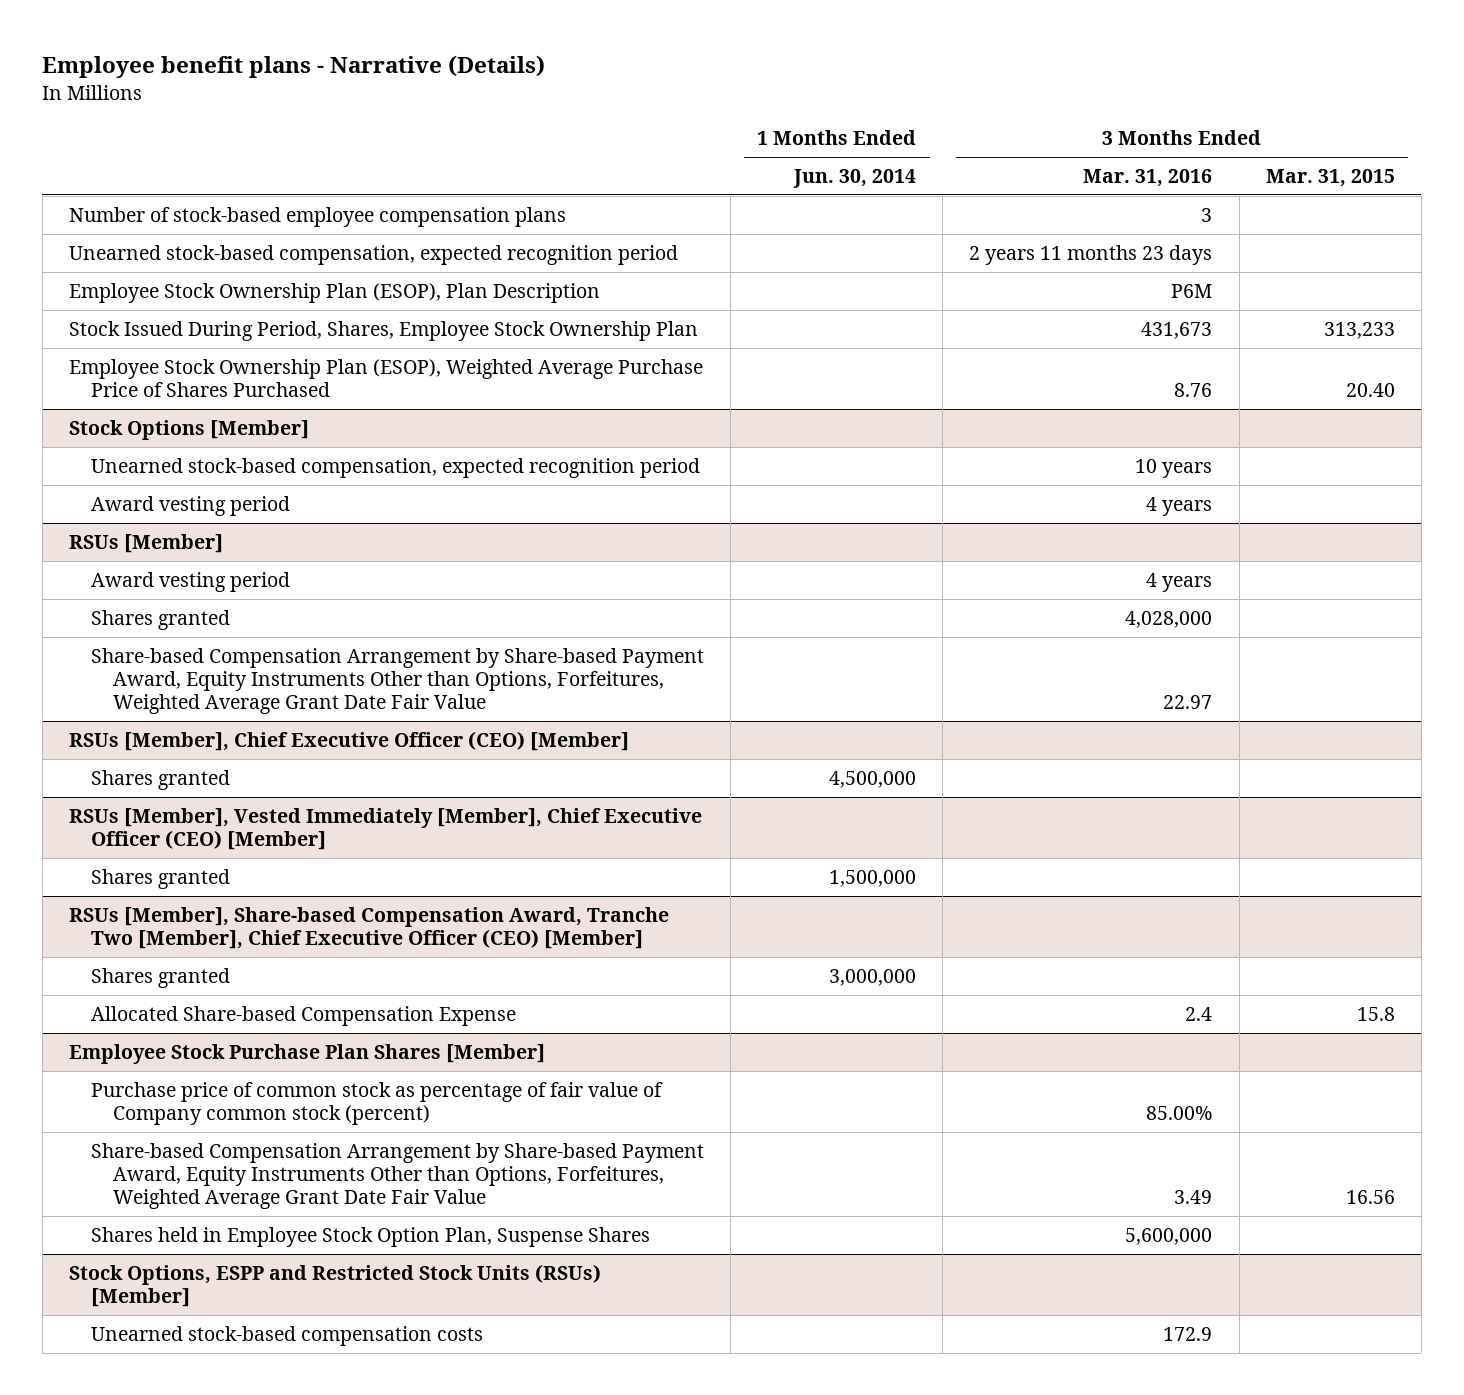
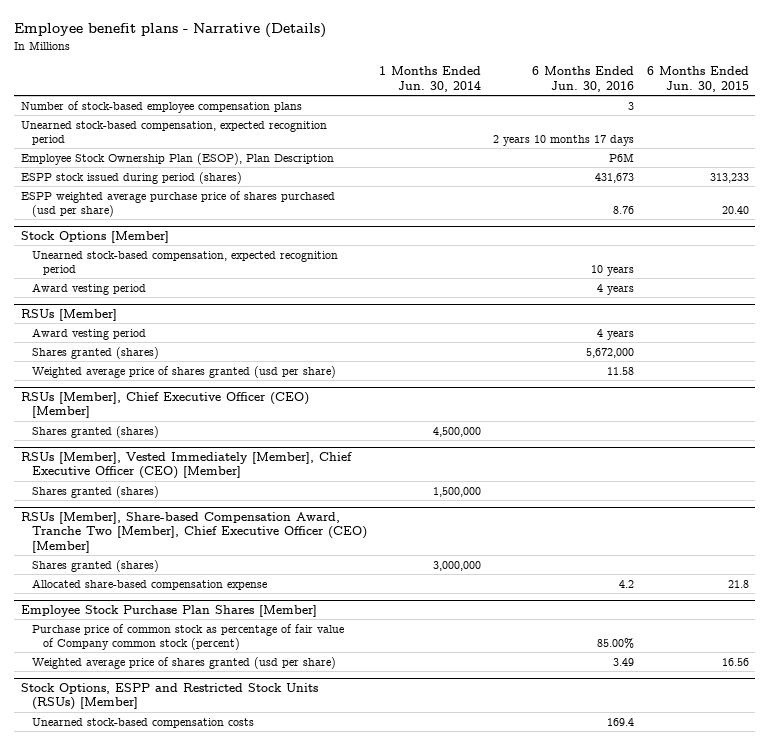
- | 1 Months Ended Jun. 30, 2014 | 3 Months Ended Mar. 31, 2016 | 3 Months Ended Mar. 31, 2015
+ | 1 Months Ended Jun. 30, 2014 | 6 Months Ended Jun. 30, 2016 | 6 Months Ended Jun. 30, 2015
- Stock Issued During Period, Shares, Employee Stock Ownership Plan | | 431,673 | 313,233
- Employee Stock Ownership Plan (ESOP), Weighted Average Purchase Price of Shares Purchased | | 8.76 | 20.40
+ ESPP stock issued during period (shares) | | 431,673 | 313,233
+ ESPP weighted average purchase price of shares purchased (usd per share) | | 8.76 | 20.40
@ RSUs [Member]
- Shares granted | | 4,028,000 |
- Share-based Compensation Arrangement by Share-based Payment Award, Equity Instruments Other than Options, Forfeitures, Weighted Average Grant Date Fair Value | | 22.97 |
+ Shares granted (shares) | | 5,672,000 |
+ Weighted average price of shares granted (usd per share) | | 11.58 |
@ RSUs [Member], Chief Executive Officer (CEO) [Member]
- Shares granted | 4,500,000 | |
+ Shares granted (shares) | 4,500,000 | |
@ RSUs [Member], Vested Immediately [Member], Chief Executive Officer (CEO) [Member]
- Shares granted | 1,500,000 | |
+ Shares granted (shares) | 1,500,000 | |
@ RSUs [Member], Share-based Compensation Award, Tranche Two [Member], Chief Executive Officer (CEO) [Member]
- Shares granted | 3,000,000 | |
- Allocated Share-based Compensation Expense | | 2.4 | 15.8
+ Shares granted (shares) | 3,000,000 | |
+ Allocated share-based compensation expense | | 4.2 | 21.8
@ Employee Stock Purchase Plan Shares [Member]
- Share-based Compensation Arrangement by Share-based Payment Award, Equity Instruments Other than Options, Forfeitures, Weighted Average Grant Date Fair Value | | 3.49 | 16.56
- Shares held in Employee Stock Option Plan, Suspense Shares | | 5,600,000 |
+ Weighted average price of shares granted (usd per share) | | 3.49 | 16.56

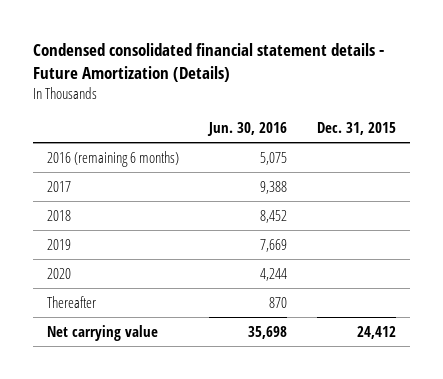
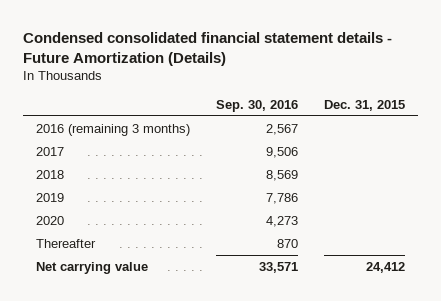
- | Jun. 30, 2016 | Dec. 31, 2015
+ | Sep. 30, 2016 | Dec. 31, 2015
- 2016 (remaining 6 months) | 5,075 |
+ 2016 (remaining 3 months) | 2,567 |

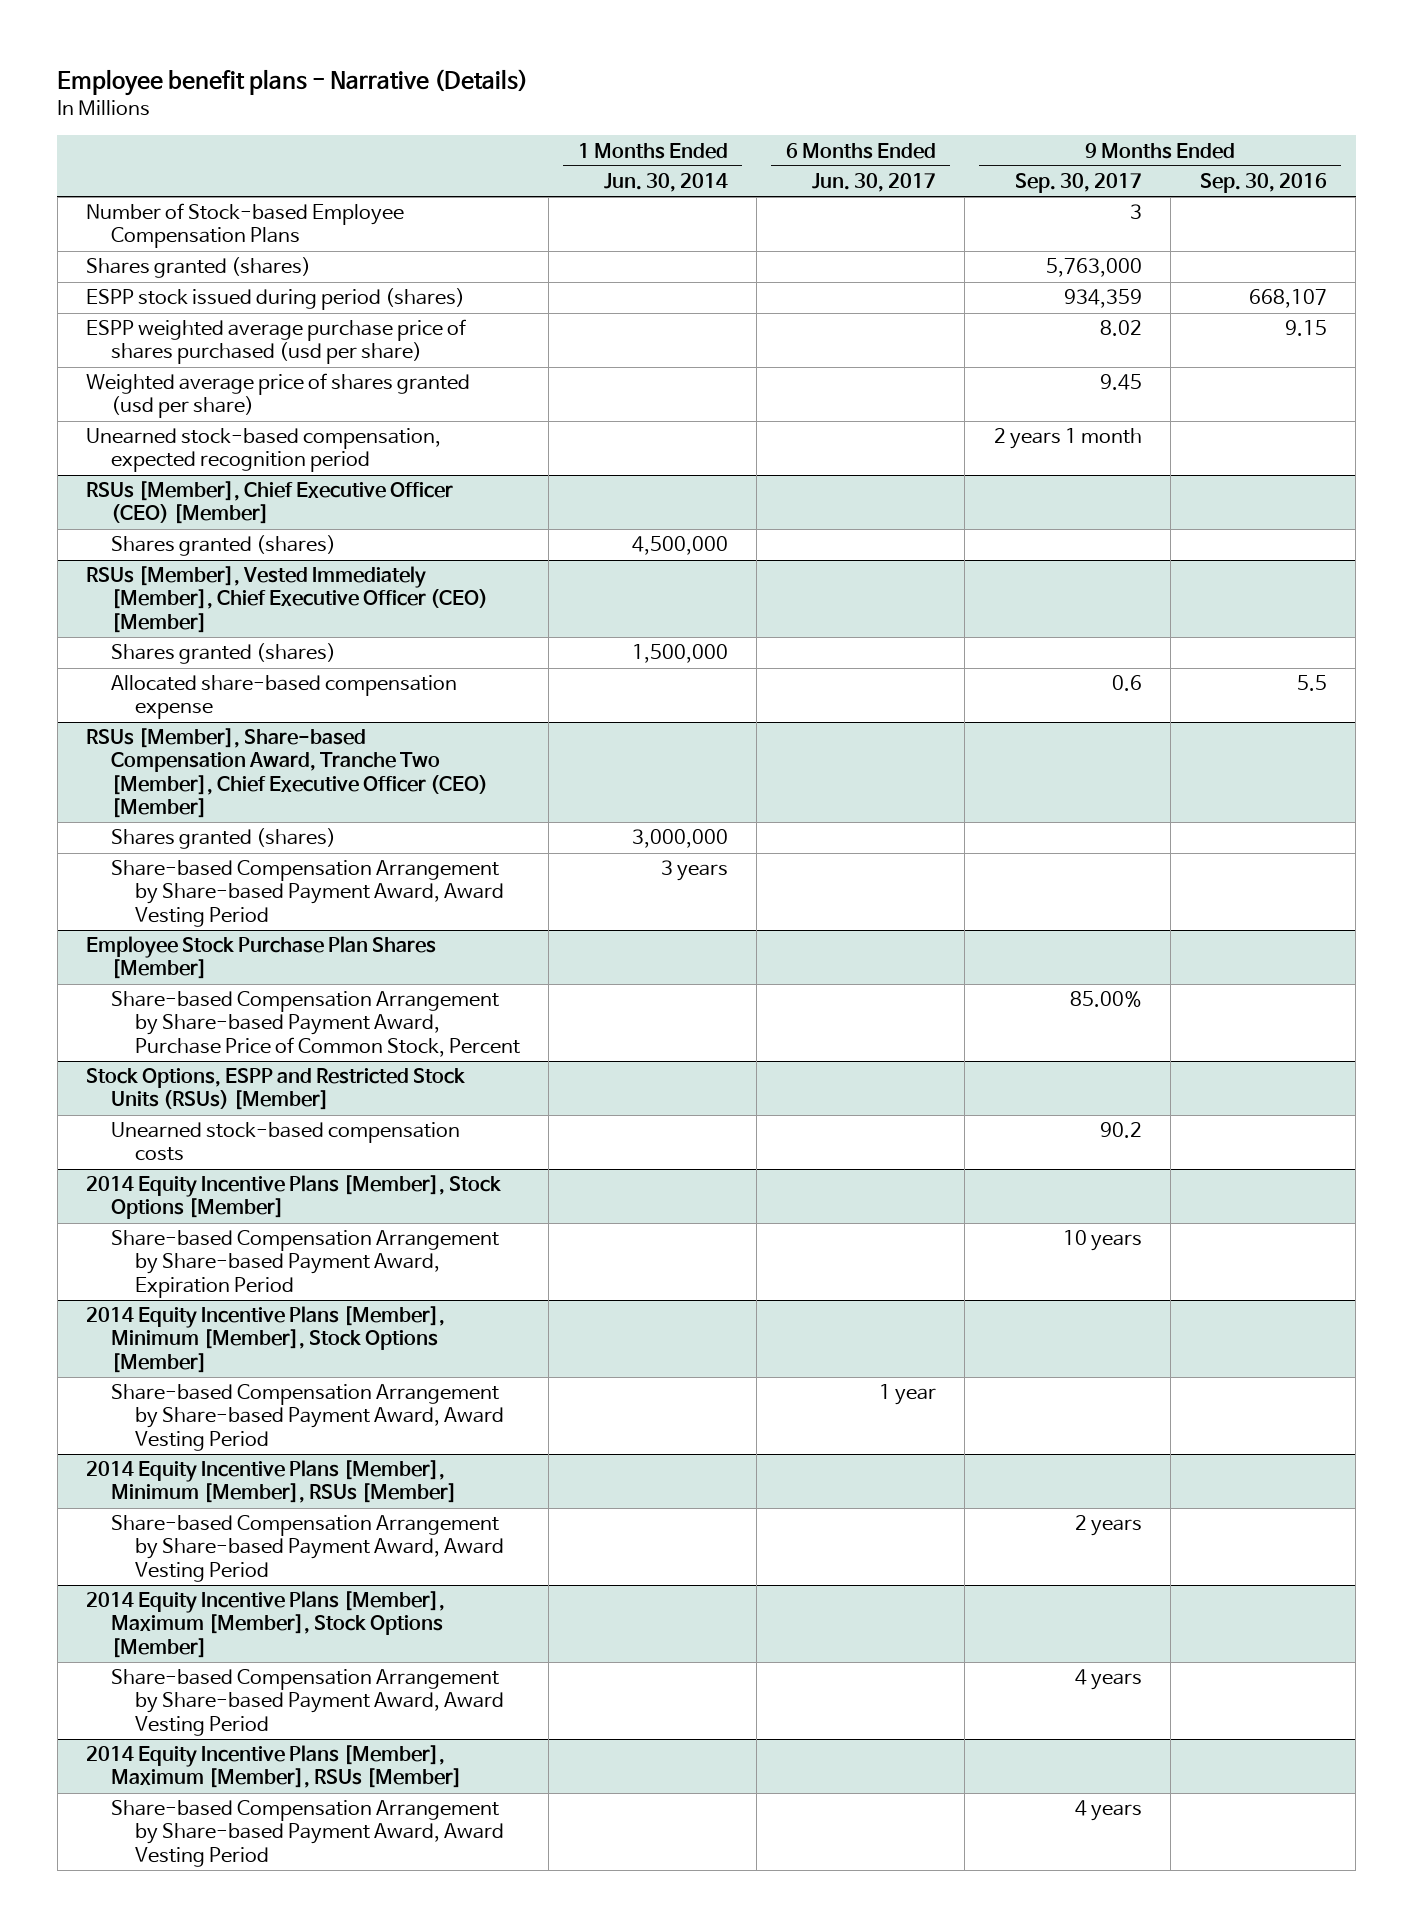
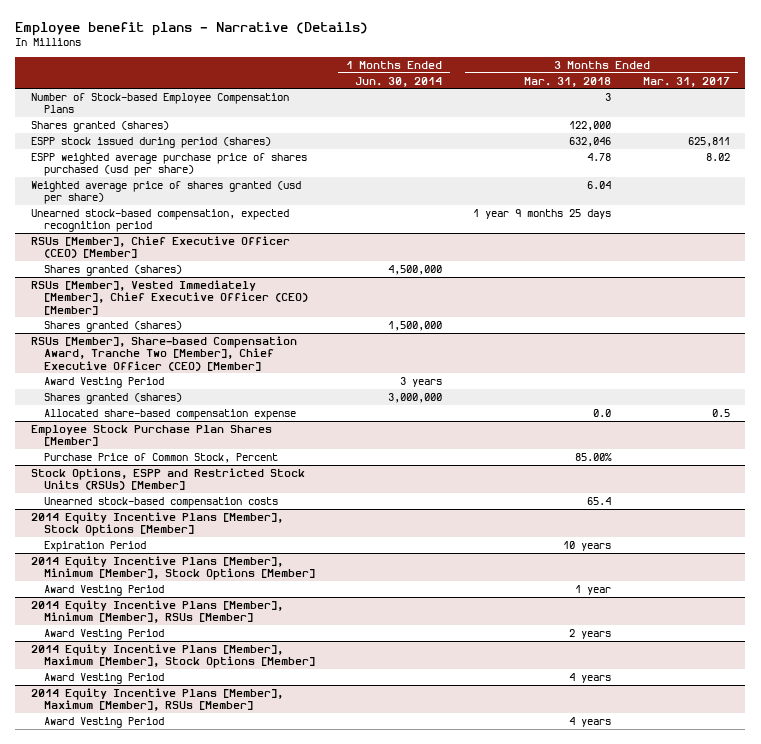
- | 1 Months Ended Jun. 30, 2014 | 6 Months Ended Jun. 30, 2017 | 9 Months Ended Sep. 30, 2017 | 9 Months Ended Sep. 30, 2016
+ | 1 Months Ended Jun. 30, 2014 | 3 Months Ended Mar. 31, 2018 | 3 Months Ended Mar. 31, 2017
@ RSUs [Member], Vested Immediately [Member], Chief Executive Officer (CEO) [Member]
- Allocated share-based compensation expense | | | 0.6 | 5.5
@ RSUs [Member], Share-based Compensation Award, Tranche Two [Member], Chief Executive Officer (CEO) [Member]
+ Award Vesting Period | 3 years | |
- Share-based Compensation Arrangement by Share-based Payment Award, Award Vesting Period | 3 years | | |
+ Allocated share-based compensation expense | | 0.0 | 0.5
@ Employee Stock Purchase Plan Shares [Member]
- Share-based Compensation Arrangement by Share-based Payment Award, Purchase Price of Common Stock, Percent | | | 85.00% |
+ Purchase Price of Common Stock, Percent | | 85.00% |
@ 2014 Equity Incentive Plans [Member], Stock Options [Member]
- Share-based Compensation Arrangement by Share-based Payment Award, Expiration Period | | | 10 years |
+ Expiration Period | | 10 years |
@ 2014 Equity Incentive Plans [Member], Minimum [Member], Stock Options [Member]
- Share-based Compensation Arrangement by Share-based Payment Award, Award Vesting Period | | 1 year | |
+ Award Vesting Period | | 1 year |
@ 2014 Equity Incentive Plans [Member], Minimum [Member], RSUs [Member]
- Share-based Compensation Arrangement by Share-based Payment Award, Award Vesting Period | | | 2 years |
+ Award Vesting Period | | 2 years |
@ 2014 Equity Incentive Plans [Member], Maximum [Member], Stock Options [Member]
- Share-based Compensation Arrangement by Share-based Payment Award, Award Vesting Period | | | 4 years |
+ Award Vesting Period | | 4 years |
@ 2014 Equity Incentive Plans [Member], Maximum [Member], RSUs [Member]
- Share-based Compensation Arrangement by Share-based Payment Award, Award Vesting Period | | | 4 years |
+ Award Vesting Period | | 4 years |

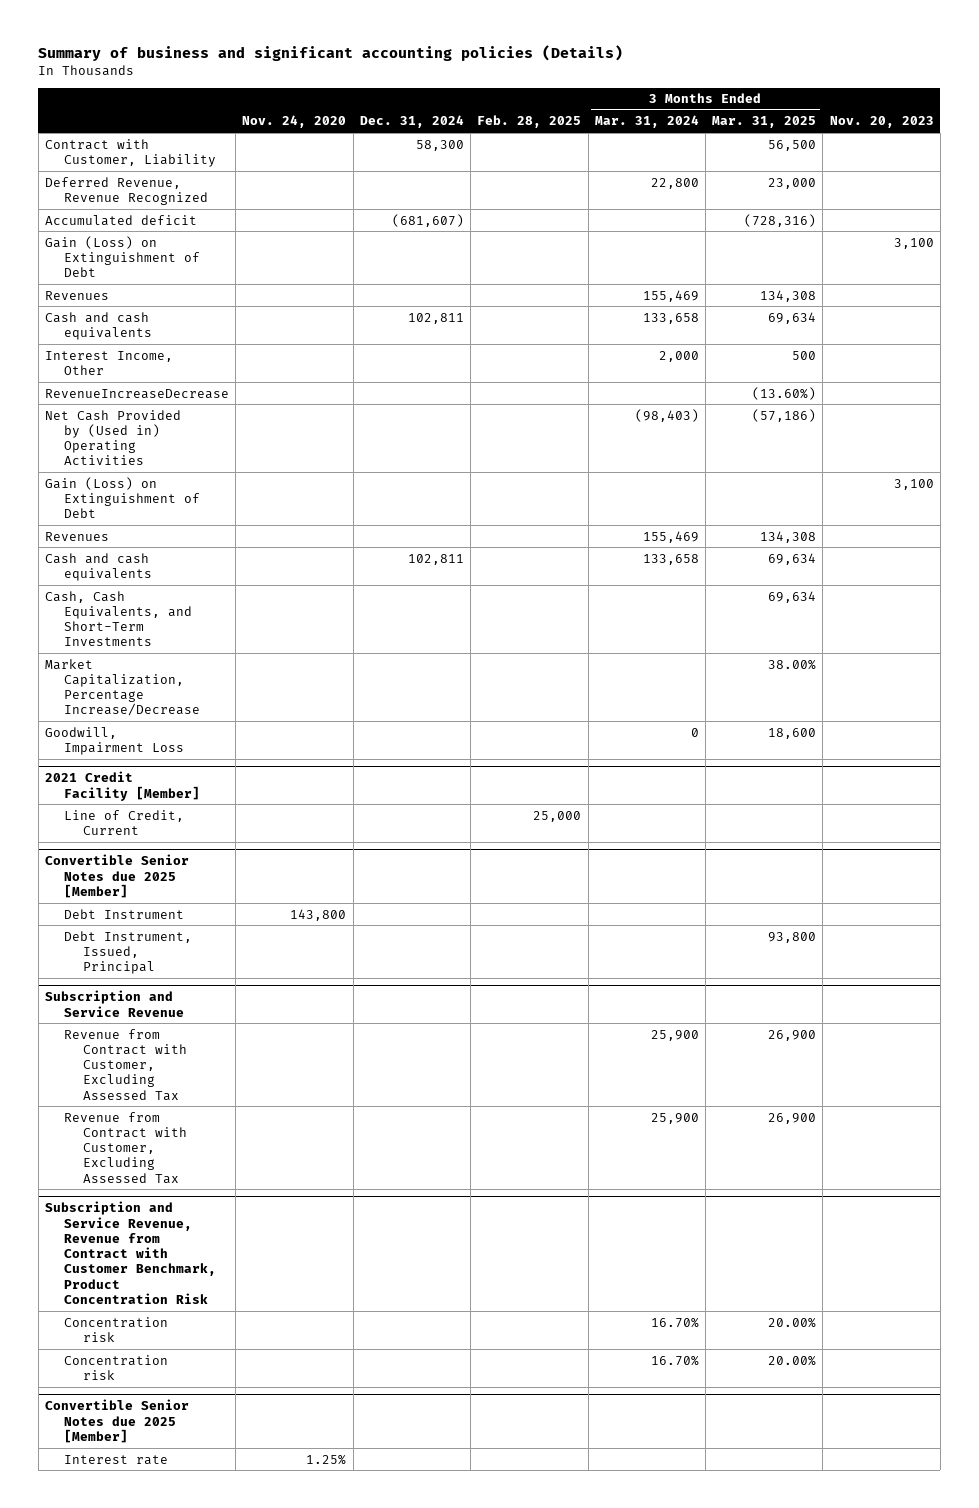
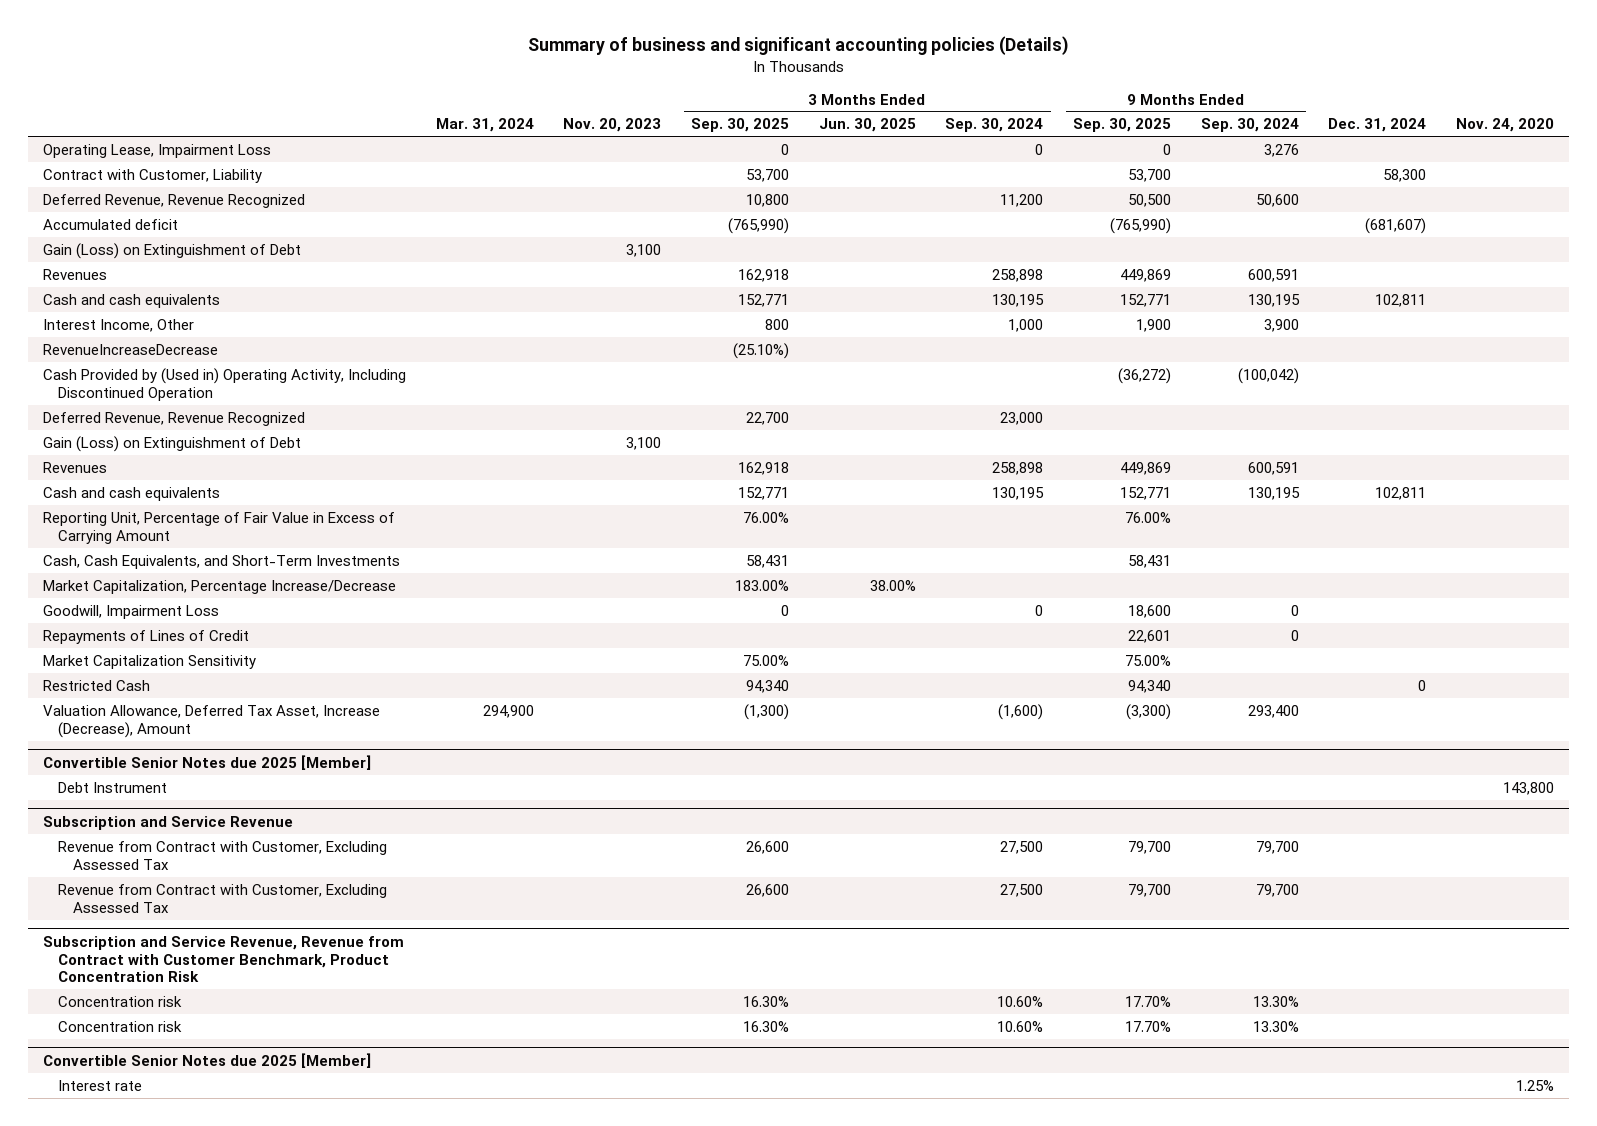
- | Nov. 24, 2020 | Dec. 31, 2024 | Feb. 28, 2025 | 3 Months Ended Mar. 31, 2024 | 3 Months Ended Mar. 31, 2025 | Nov. 20, 2023
+ | Mar. 31, 2024 | Nov. 20, 2023 | 3 Months Ended Sep. 30, 2025 | 3 Months Ended Jun. 30, 2025 | 3 Months Ended Sep. 30, 2024 | 9 Months Ended Sep. 30, 2025 | 9 Months Ended Sep. 30, 2024 | Dec. 31, 2024 | Nov. 24, 2020
+ Operating Lease, Impairment Loss | | | 0 | | 0 | 0 | 3,276 | |
- Net Cash Provided by (Used in) Operating Activities | | | | (98,403) | (57,186) |
+ Cash Provided by (Used in) Operating Activity, Including Discontinued Operation | | | | | | (36,272) | (100,042) | |
+ Deferred Revenue, Revenue Recognized | | | 22,700 | | 23,000 | | | |
+ Reporting Unit, Percentage of Fair Value in Excess of Carrying Amount | | | 76.00% | | | 76.00% | | |
- 2021 Credit Facility [Member]
- Line of Credit, Current | | | 25,000 | | |
+ Repayments of Lines of Credit | | | | | | 22,601 | 0 | |
+ Market Capitalization Sensitivity | | | 75.00% | | | 75.00% | | |
+ Restricted Cash | | | 94,340 | | | 94,340 | | 0 |
+ Valuation Allowance, Deferred Tax Asset, Increase (Decrease), Amount | 294,900 | | (1,300) | | (1,600) | (3,300) | 293,400 | |
@ Convertible Senior Notes due 2025 [Member]
- Debt Instrument, Issued, Principal | | | | | 93,800 |

